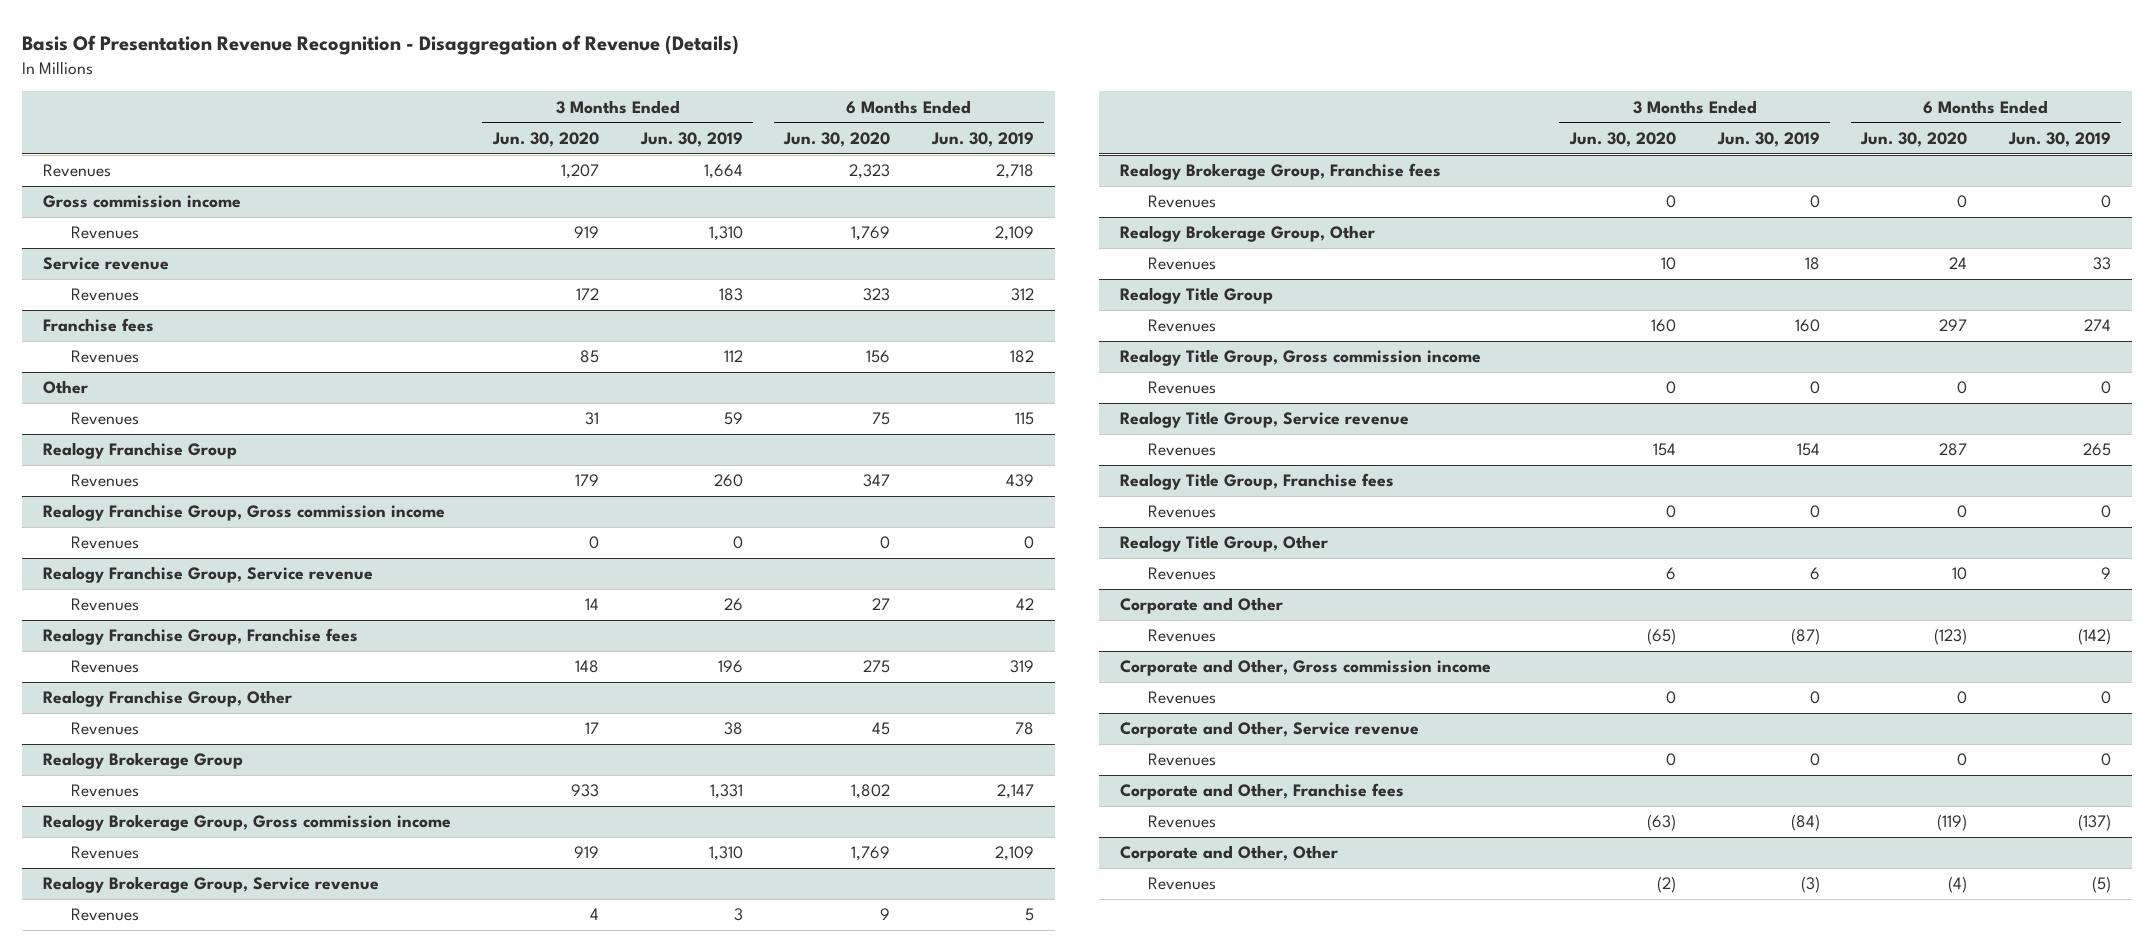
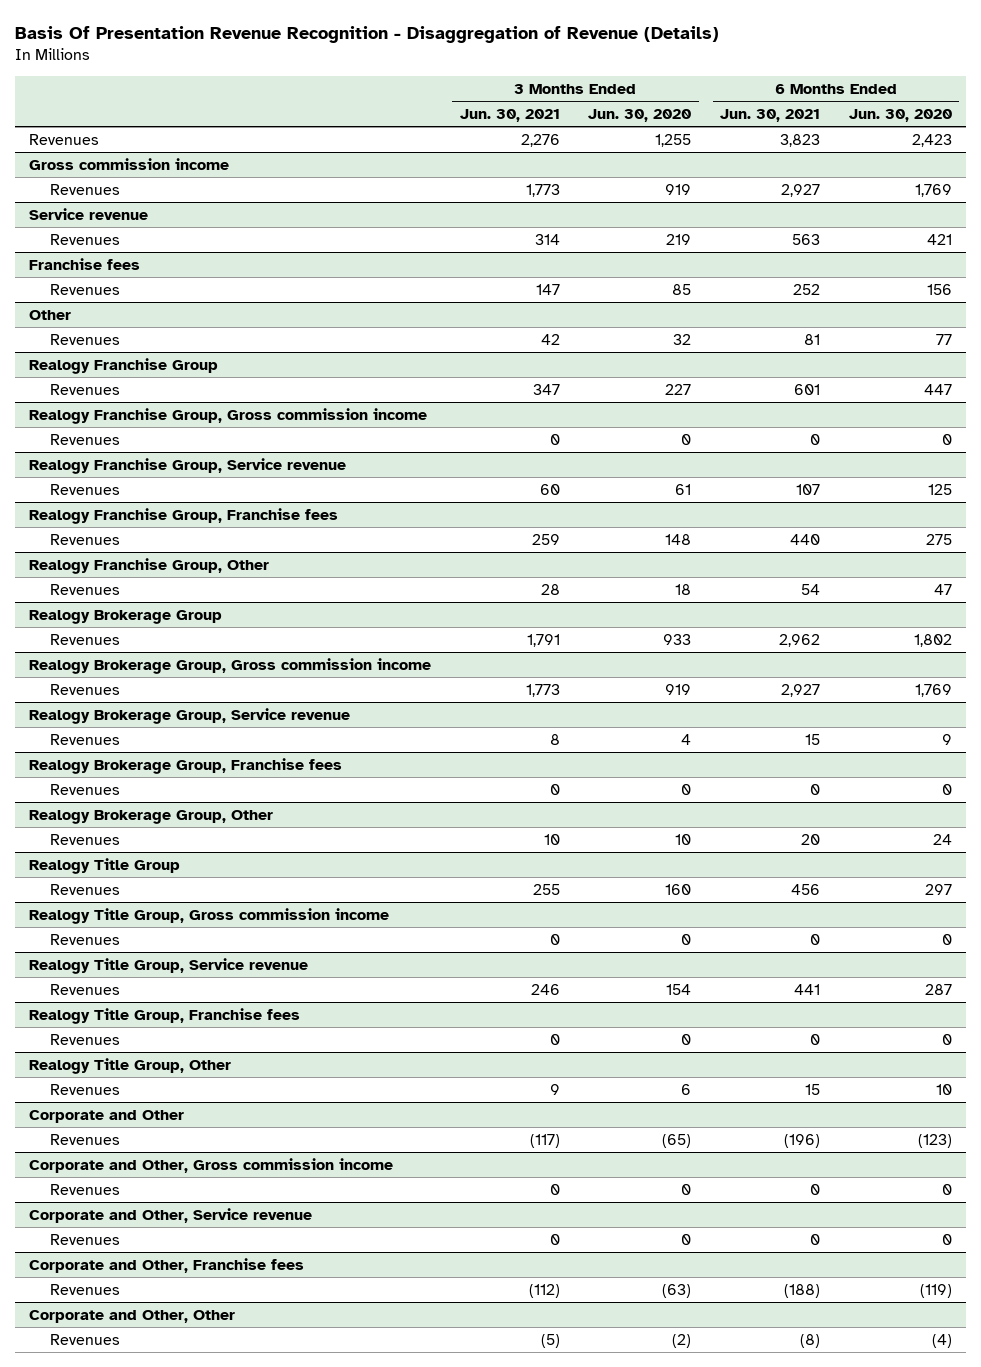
- | 3 Months Ended Jun. 30, 2020 | 3 Months Ended Jun. 30, 2019 | 6 Months Ended Jun. 30, 2020 | 6 Months Ended Jun. 30, 2019
+ | 3 Months Ended Jun. 30, 2021 | 3 Months Ended Jun. 30, 2020 | 6 Months Ended Jun. 30, 2021 | 6 Months Ended Jun. 30, 2020
- Revenues | 1,207 | 1,664 | 2,323 | 2,718
+ Revenues | 2,276 | 1,255 | 3,823 | 2,423
@ Service revenue
- Revenues | 172 | 183 | 323 | 312
+ Revenues | 314 | 219 | 563 | 421
@ Other
- Revenues | 31 | 59 | 75 | 115
+ Revenues | 42 | 32 | 81 | 77
@ Realogy Franchise Group
- Revenues | 179 | 260 | 347 | 439
+ Revenues | 347 | 227 | 601 | 447
@ Realogy Franchise Group, Service revenue
- Revenues | 14 | 26 | 27 | 42
+ Revenues | 60 | 61 | 107 | 125
@ Realogy Franchise Group, Other
- Revenues | 17 | 38 | 45 | 78
+ Revenues | 28 | 18 | 54 | 47

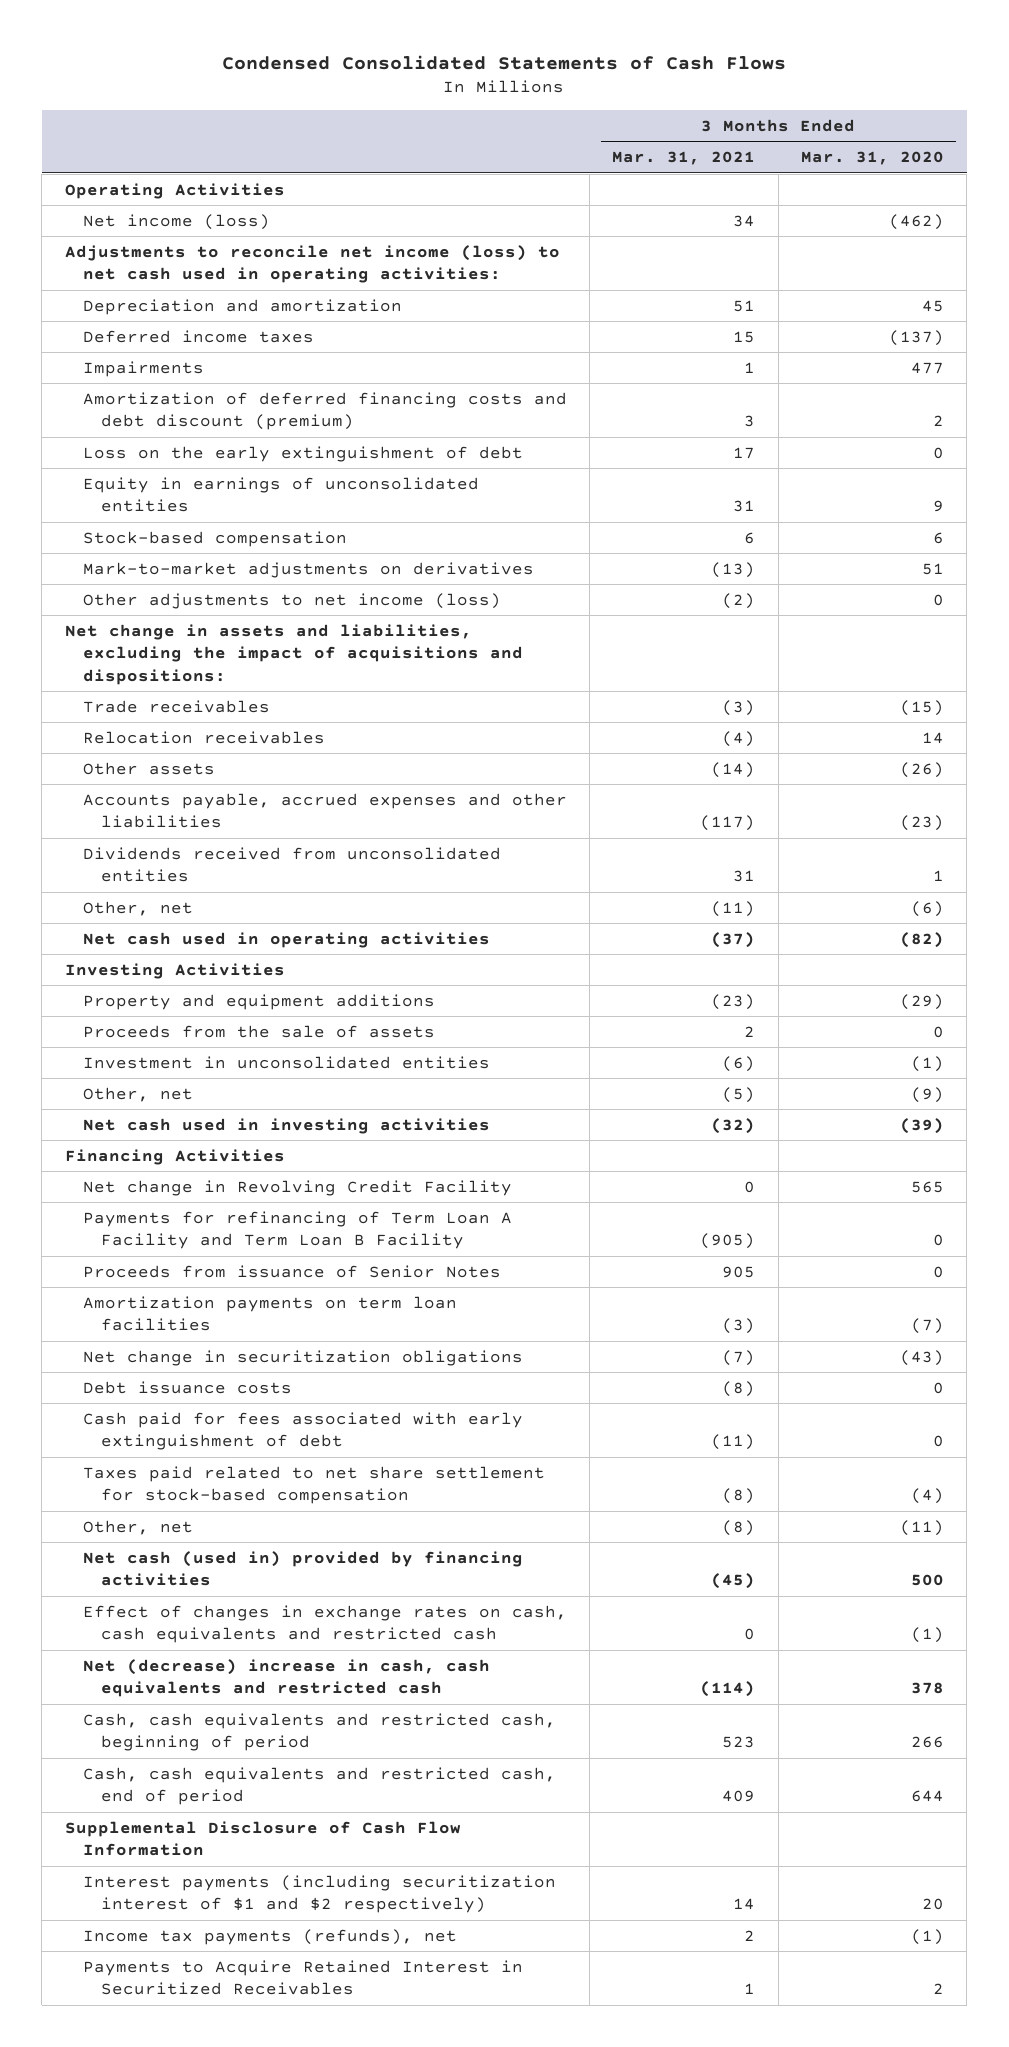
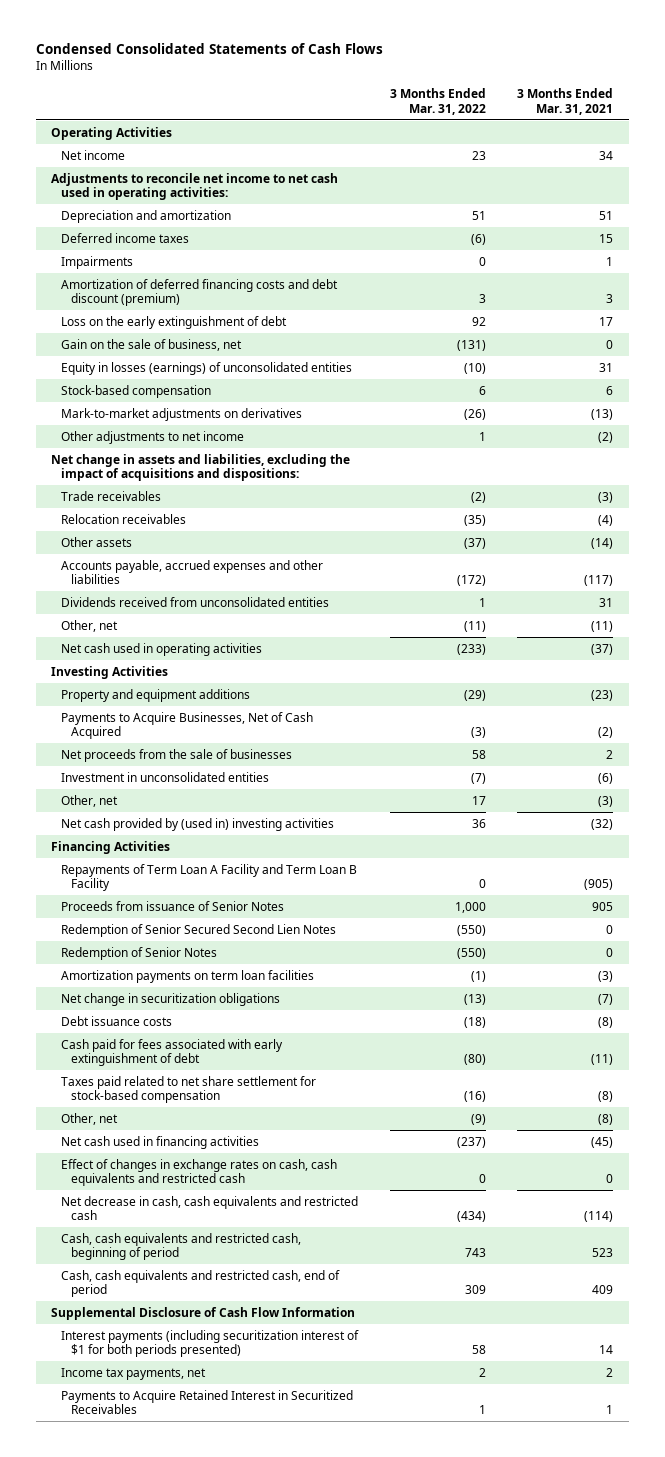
- | 3 Months Ended Mar. 31, 2021 | 3 Months Ended Mar. 31, 2020
+ | 3 Months Ended Mar. 31, 2022 | 3 Months Ended Mar. 31, 2021
- Net income (loss) | 34 | (462)
- Adjustments to reconcile net income (loss) to net cash used in operating activities:
+ Net income | 23 | 34
+ Adjustments to reconcile net income to net cash used in operating activities:
- Equity in earnings of unconsolidated entities | 31 | 9
+ Gain on the sale of business, net | (131) | 0
+ Equity in losses (earnings) of unconsolidated entities | (10) | 31
- Other adjustments to net income (loss) | (2) | 0
+ Other adjustments to net income | 1 | (2)
- Proceeds from the sale of assets | 2 | 0
+ Payments to Acquire Businesses, Net of Cash Acquired | (3) | (2)
+ Net proceeds from the sale of businesses | 58 | 2
- Other, net | (5) | (9)
- Net cash used in investing activities | (32) | (39)
+ Other, net | 17 | (3)
+ Net cash provided by (used in) investing activities | 36 | (32)
- Net change in Revolving Credit Facility | 0 | 565
- Payments for refinancing of Term Loan A Facility and Term Loan B Facility | (905) | 0
+ Repayments of Term Loan A Facility and Term Loan B Facility | 0 | (905)
+ Redemption of Senior Secured Second Lien Notes | (550) | 0
+ Redemption of Senior Notes | (550) | 0
- Net cash (used in) provided by financing activities | (45) | 500
+ Net cash used in financing activities | (237) | (45)
- Net (decrease) increase in cash, cash equivalents and restricted cash | (114) | 378
+ Net decrease in cash, cash equivalents and restricted cash | (434) | (114)
- Interest payments (including securitization interest of $1 and $2 respectively) | 14 | 20
- Income tax payments (refunds), net | 2 | (1)
+ Interest payments (including securitization interest of $1 for both periods presented) | 58 | 14
+ Income tax payments, net | 2 | 2

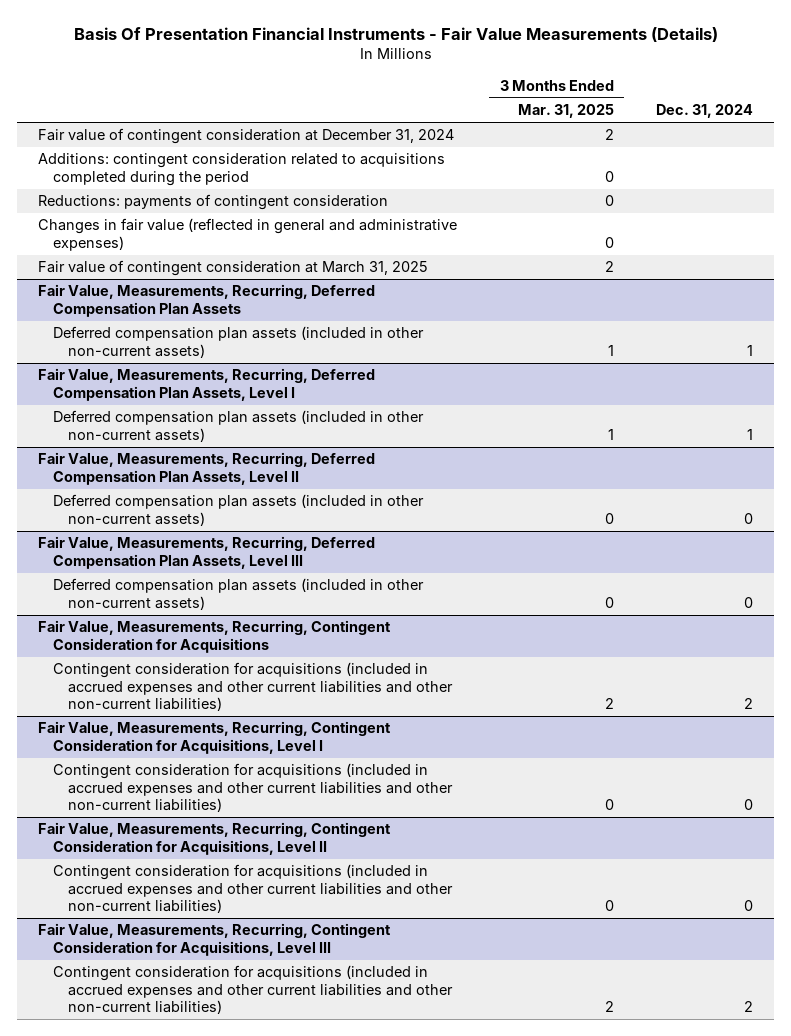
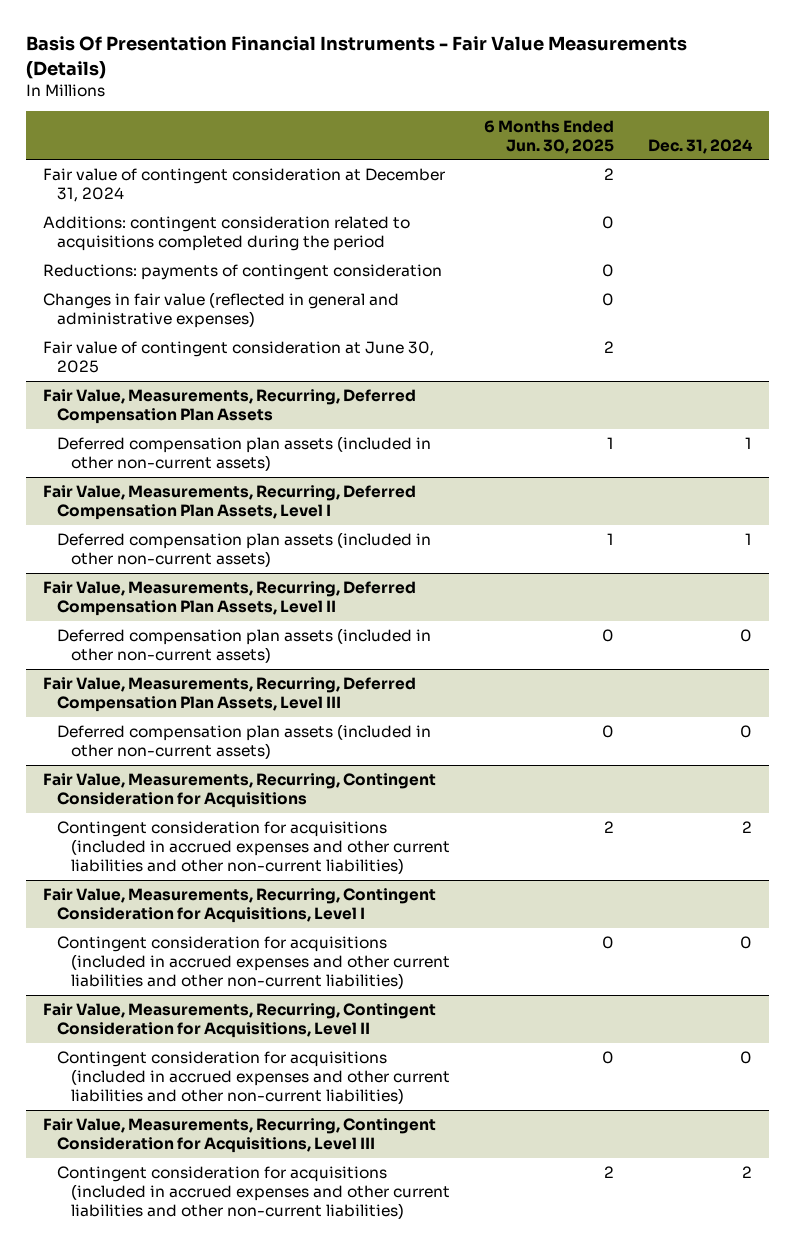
- | 3 Months Ended Mar. 31, 2025 | Dec. 31, 2024
+ | 6 Months Ended Jun. 30, 2025 | Dec. 31, 2024
- Fair value of contingent consideration at March 31, 2025 | 2 |
+ Fair value of contingent consideration at June 30, 2025 | 2 |

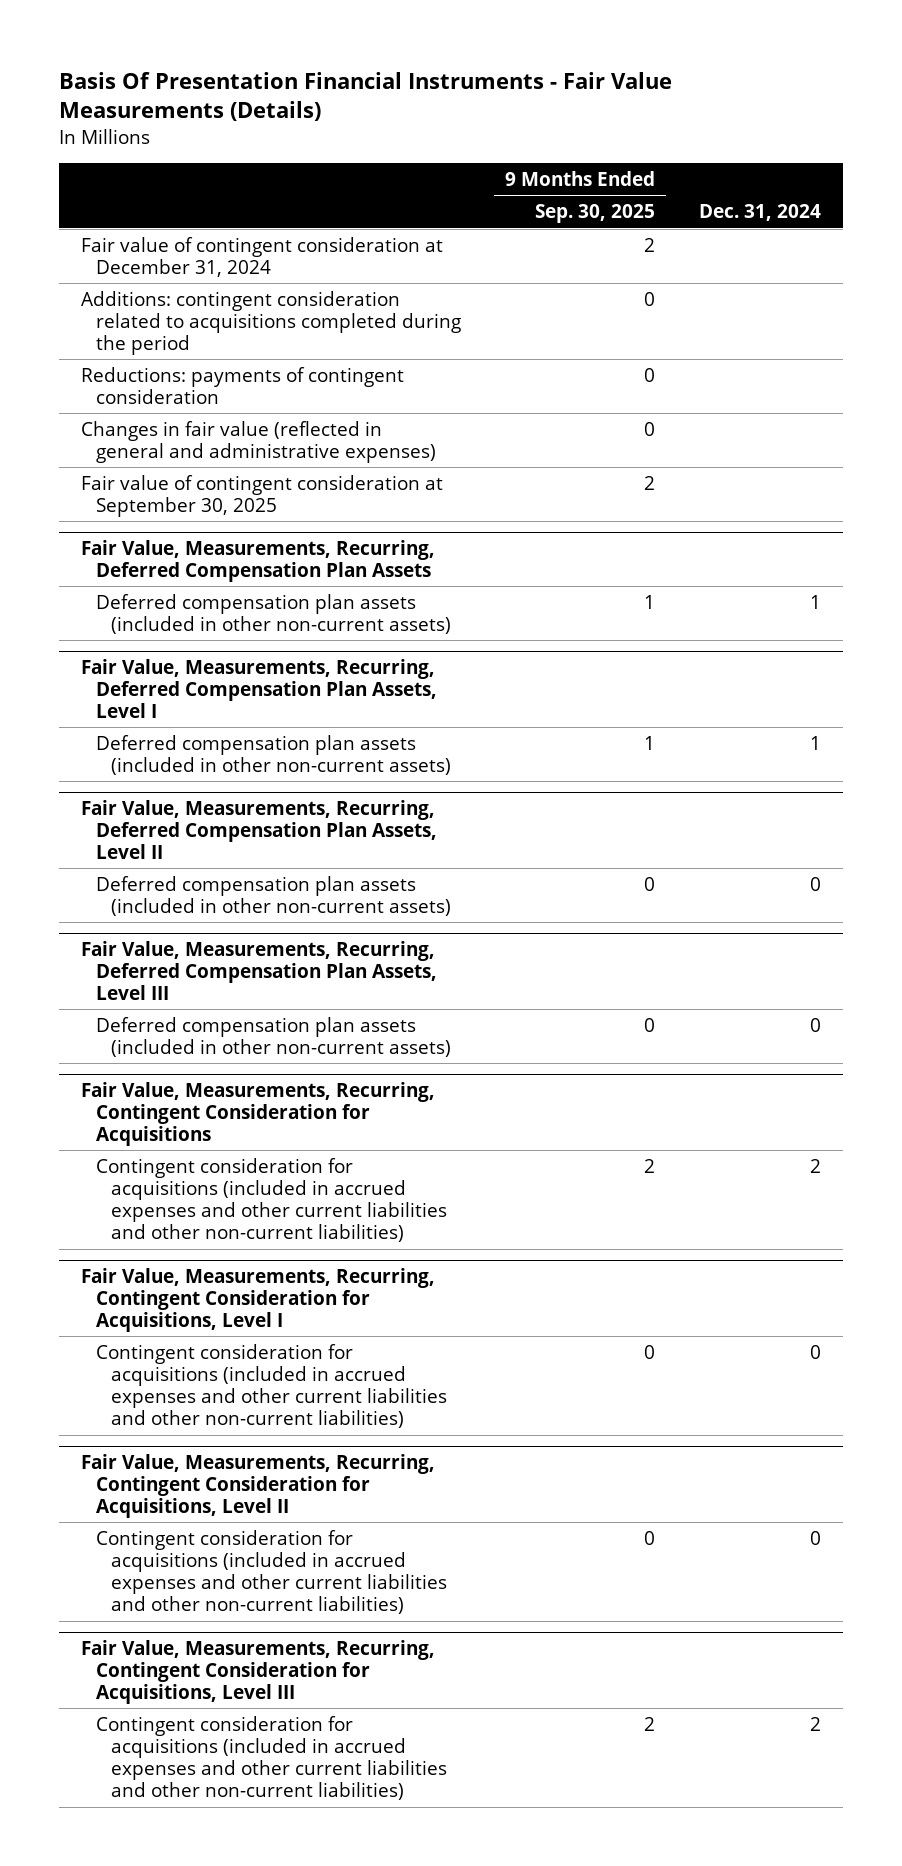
- | 6 Months Ended Jun. 30, 2025 | Dec. 31, 2024
+ | 9 Months Ended Sep. 30, 2025 | Dec. 31, 2024
- Fair value of contingent consideration at June 30, 2025 | 2 |
+ Fair value of contingent consideration at September 30, 2025 | 2 |

